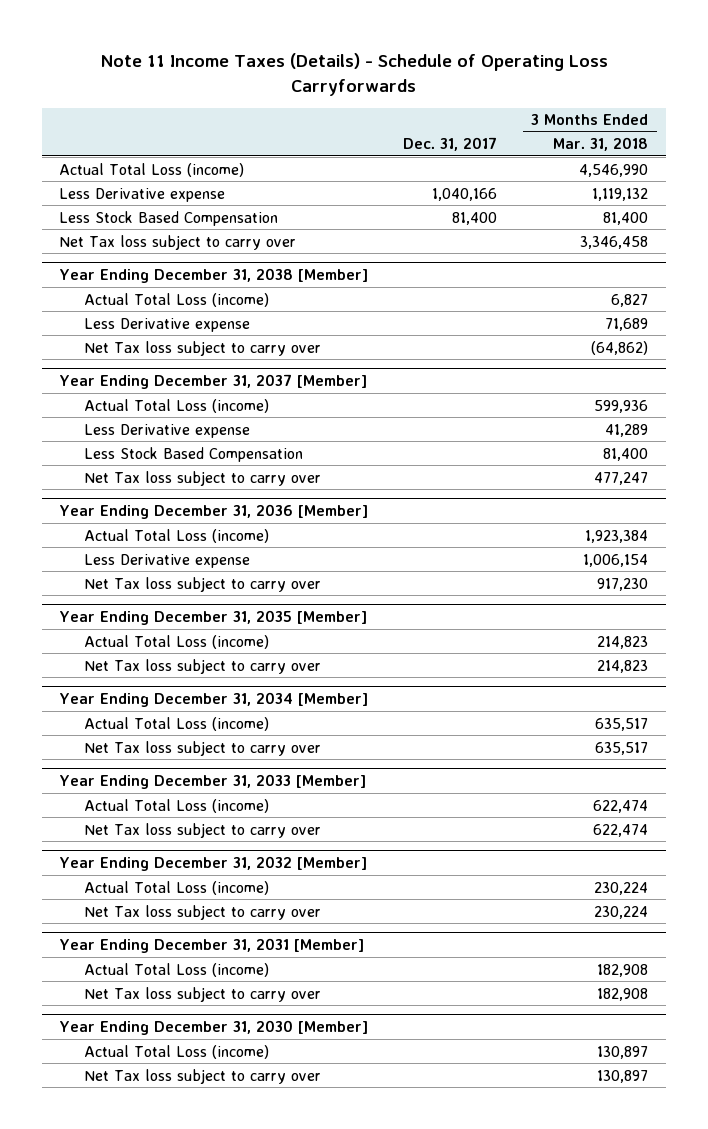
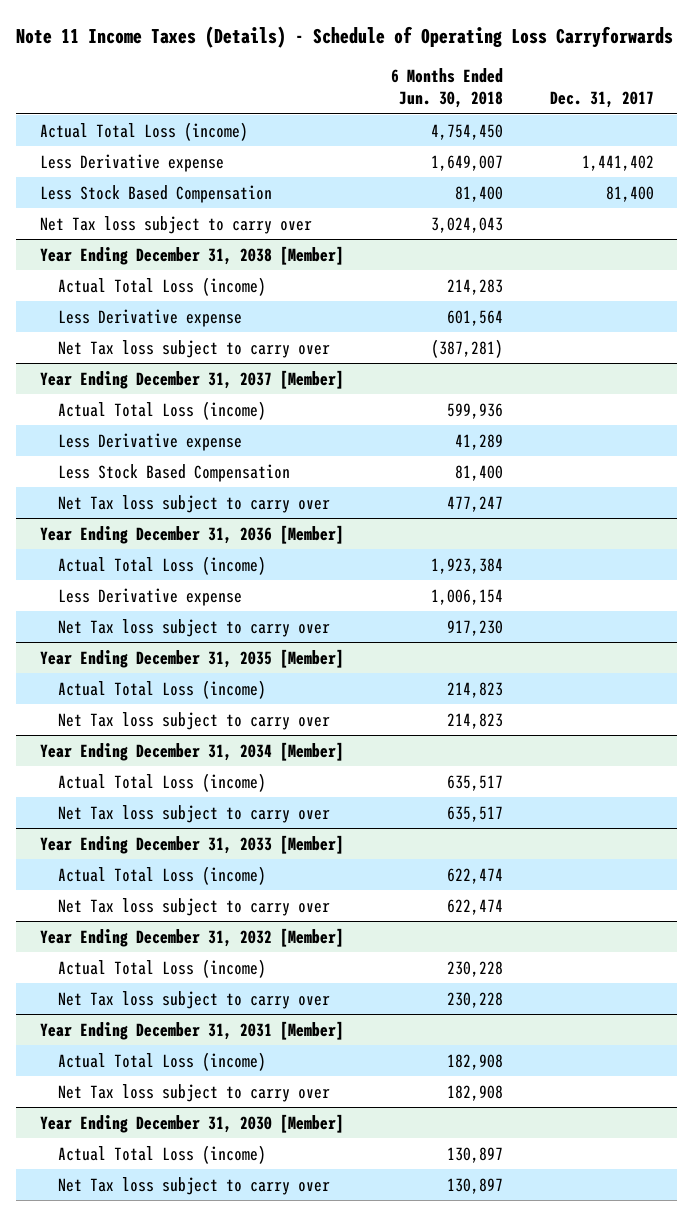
- | Dec. 31, 2017 | 3 Months Ended Mar. 31, 2018
+ | 6 Months Ended Jun. 30, 2018 | Dec. 31, 2017
- Less Derivative expense | 1,040,166 | 1,119,132
+ Less Derivative expense | 1,649,007 | 1,441,402

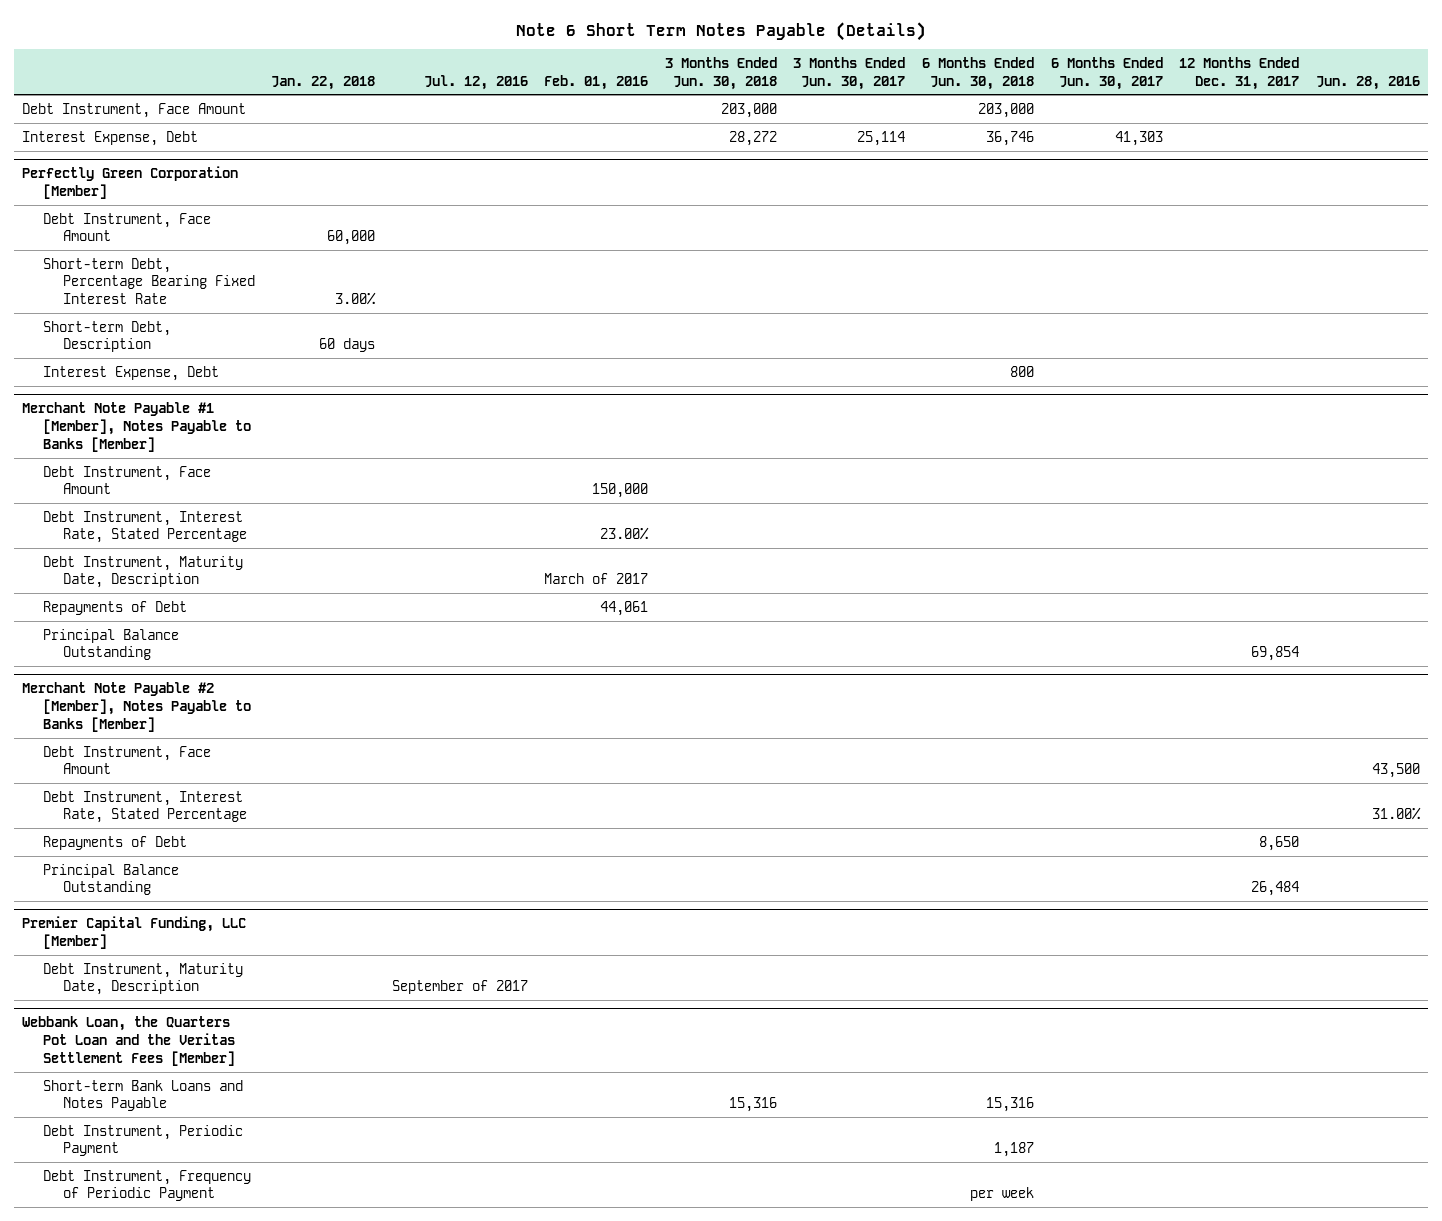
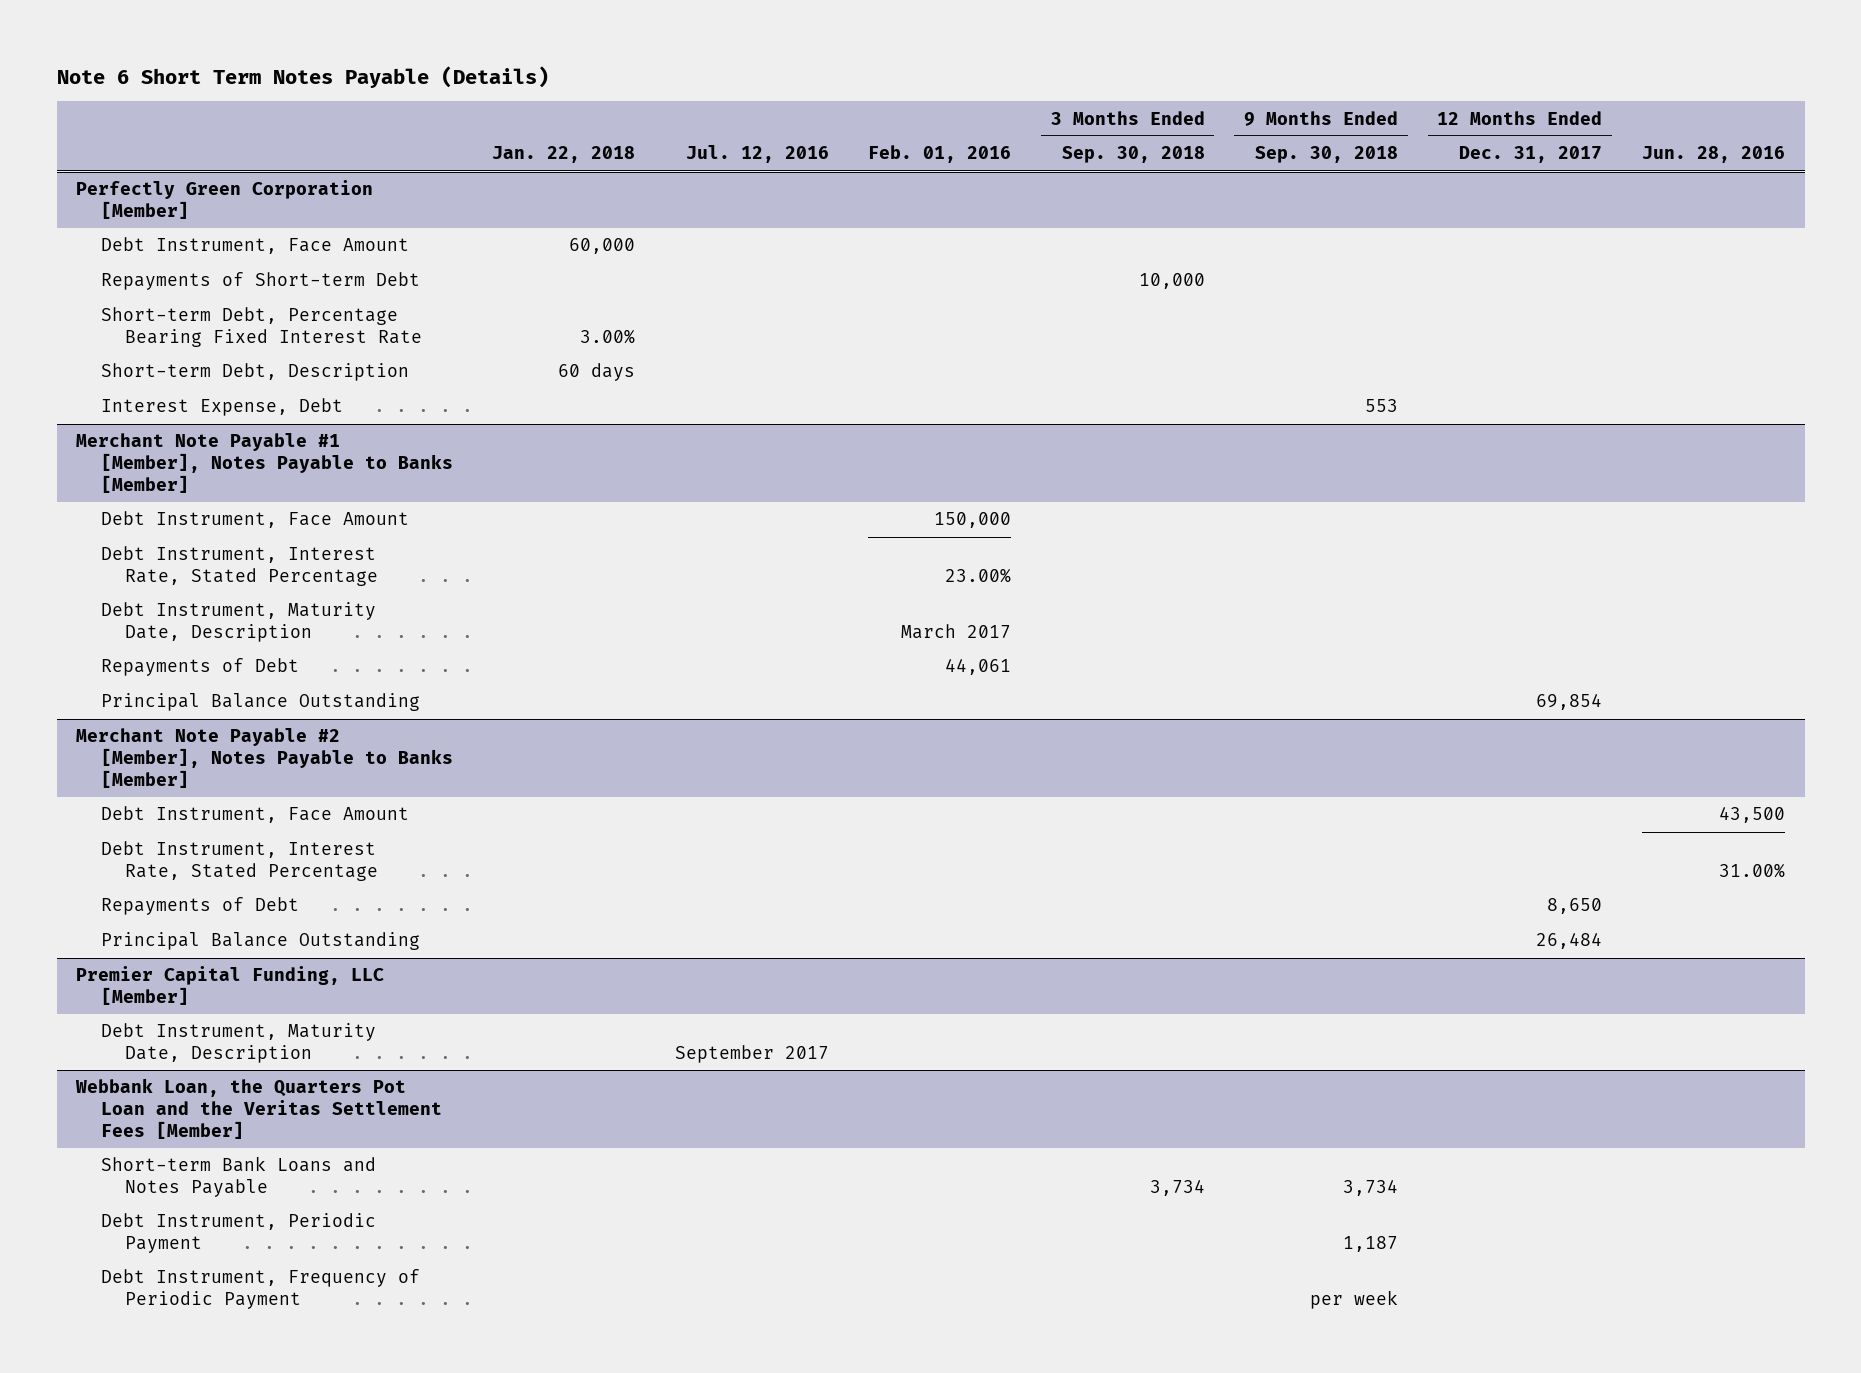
- | Jan. 22, 2018 | Jul. 12, 2016 | Feb. 01, 2016 | 3 Months Ended Jun. 30, 2018 | 3 Months Ended Jun. 30, 2017 | 6 Months Ended Jun. 30, 2018 | 6 Months Ended Jun. 30, 2017 | 12 Months Ended Dec. 31, 2017 | Jun. 28, 2016
+ | Jan. 22, 2018 | Jul. 12, 2016 | Feb. 01, 2016 | 3 Months Ended Sep. 30, 2018 | 9 Months Ended Sep. 30, 2018 | 12 Months Ended Dec. 31, 2017 | Jun. 28, 2016
- Debt Instrument, Face Amount | | | | 203,000 | | 203,000 | | |
- Interest Expense, Debt | | | | 28,272 | 25,114 | 36,746 | 41,303 | |
@ Perfectly Green Corporation [Member]
+ Repayments of Short-term Debt | | | | 10,000 | | |
@ Merchant Note Payable #1 [Member], Notes Payable to Banks [Member]
- Debt Instrument, Maturity Date, Description | | | March of 2017 | | | | | |
+ Debt Instrument, Maturity Date, Description | | | March 2017 | | | |
@ Premier Capital Funding, LLC [Member]
- Debt Instrument, Maturity Date, Description | | September of 2017 | | | | | | |
+ Debt Instrument, Maturity Date, Description | | September 2017 | | | | |

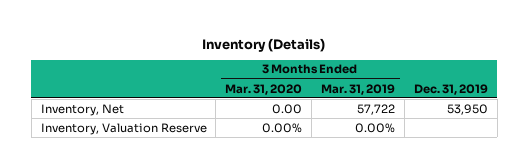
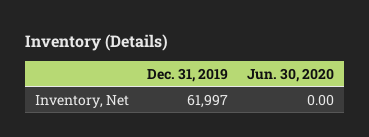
- | 3 Months Ended Mar. 31, 2020 | 3 Months Ended Mar. 31, 2019 | Dec. 31, 2019
+ | Dec. 31, 2019 | Jun. 30, 2020
- Inventory, Net | 0.00 | 57,722 | 53,950
- Inventory, Valuation Reserve | 0.00% | 0.00% |
+ Inventory, Net | 61,997 | 0.00

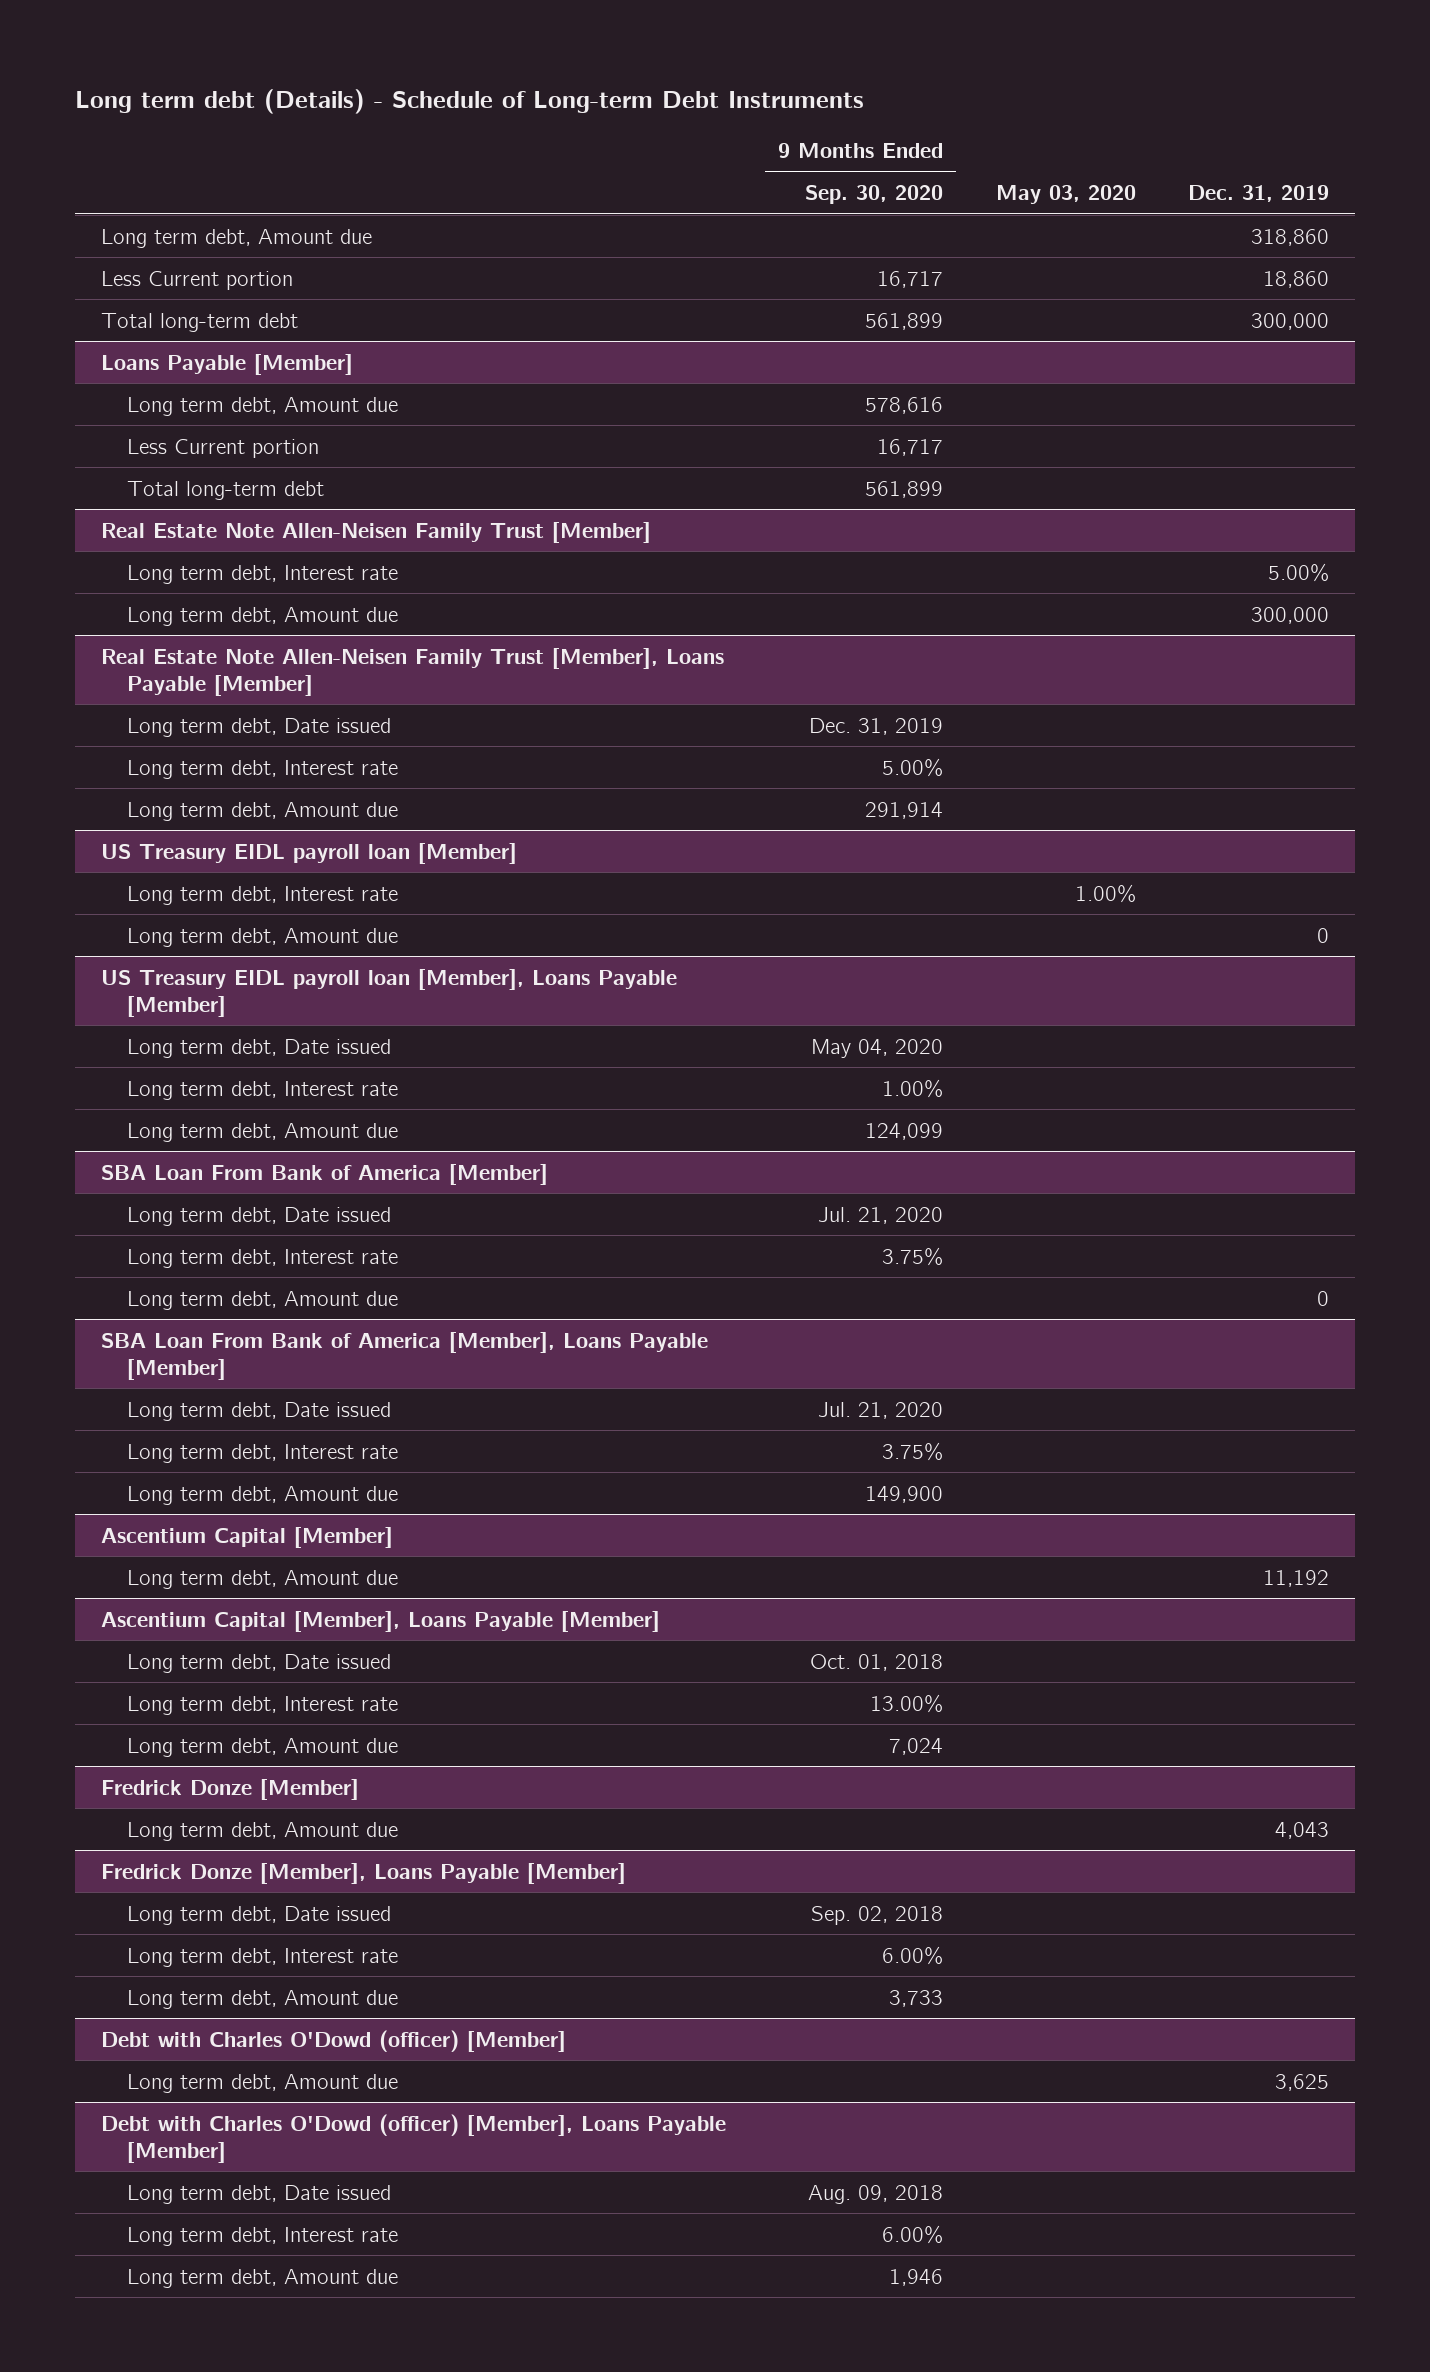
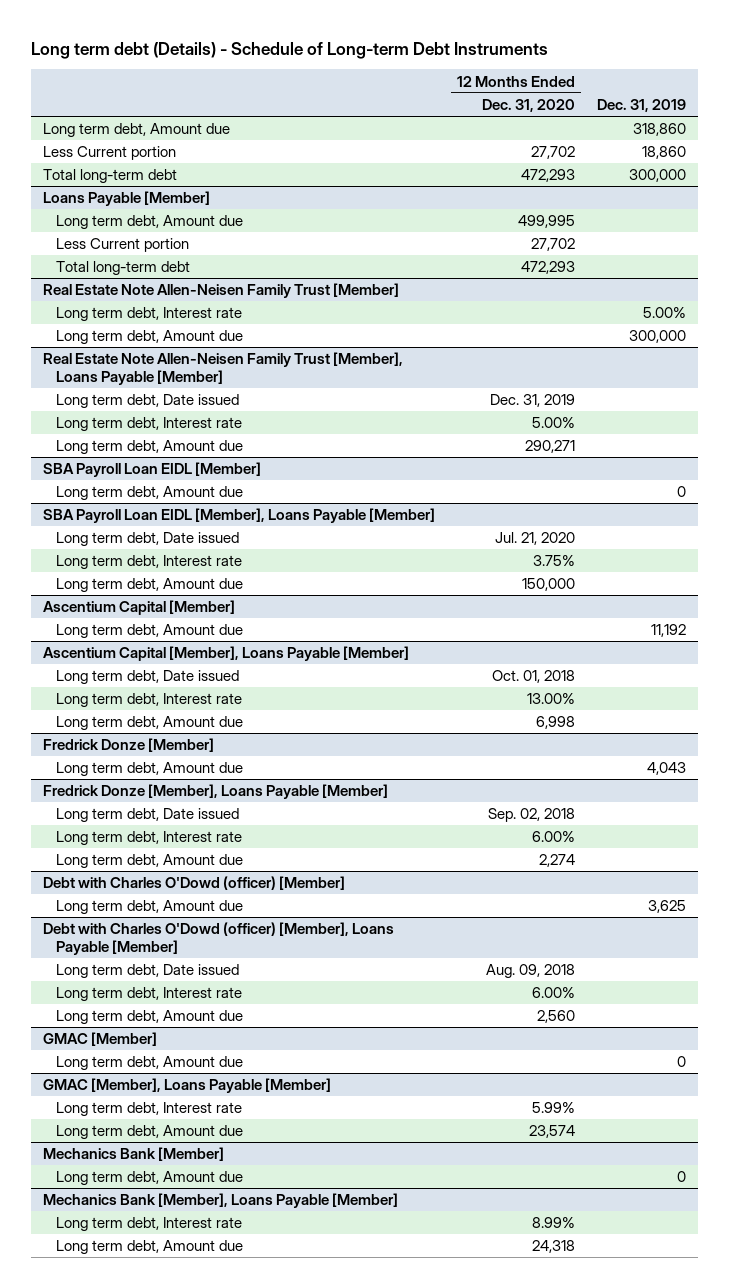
- | 9 Months Ended Sep. 30, 2020 | May 03, 2020 | Dec. 31, 2019
+ | 12 Months Ended Dec. 31, 2020 | Dec. 31, 2019
- US Treasury EIDL payroll loan [Member]
- Long term debt, Interest rate | | 1.00% |
- Long term debt, Amount due | | | 0
- US Treasury EIDL payroll loan [Member], Loans Payable [Member]
+ SBA Payroll Loan EIDL [Member]
+ Long term debt, Amount due | | 0
+ SBA Payroll Loan EIDL [Member], Loans Payable [Member]
- SBA Loan From Bank of America [Member]
- Long term debt, Date issued | Jul. 21, 2020 | |
- Long term debt, Interest rate | 3.75% | |
- Long term debt, Amount due | | | 0
- SBA Loan From Bank of America [Member], Loans Payable [Member]
- Long term debt, Date issued | Jul. 21, 2020 | |
- Long term debt, Interest rate | 3.75% | |
- Long term debt, Amount due | 149,900 | |
+ GMAC [Member]
+ Long term debt, Amount due | | 0
+ GMAC [Member], Loans Payable [Member]
+ Long term debt, Interest rate | 5.99% |
+ Long term debt, Amount due | 23,574 |
+ Mechanics Bank [Member]
+ Long term debt, Amount due | | 0
+ Mechanics Bank [Member], Loans Payable [Member]
+ Long term debt, Interest rate | 8.99% |
+ Long term debt, Amount due | 24,318 |

